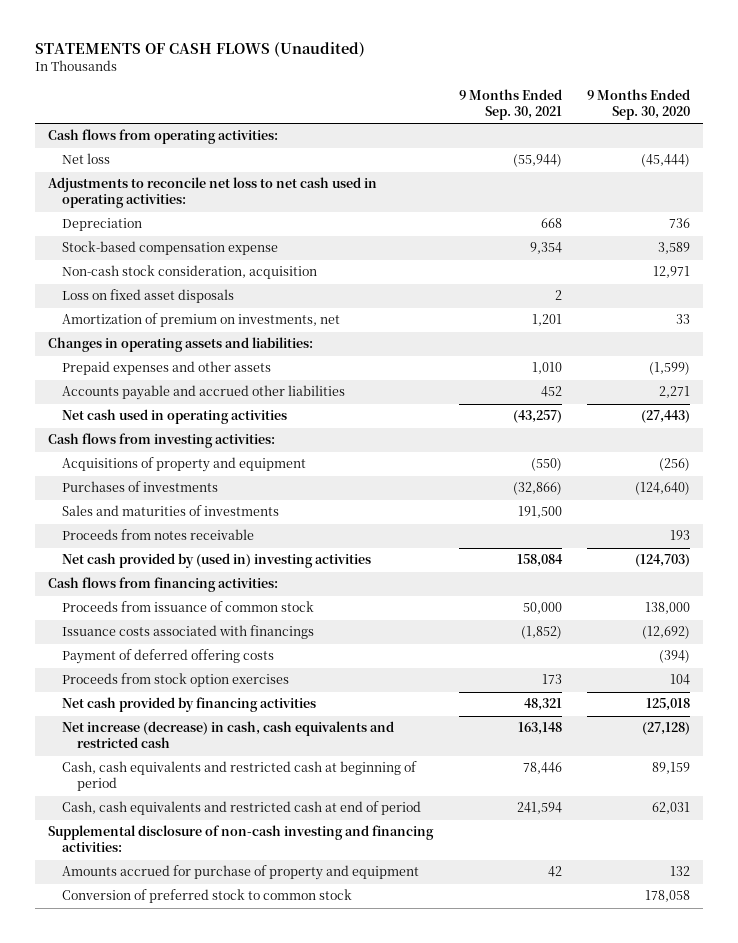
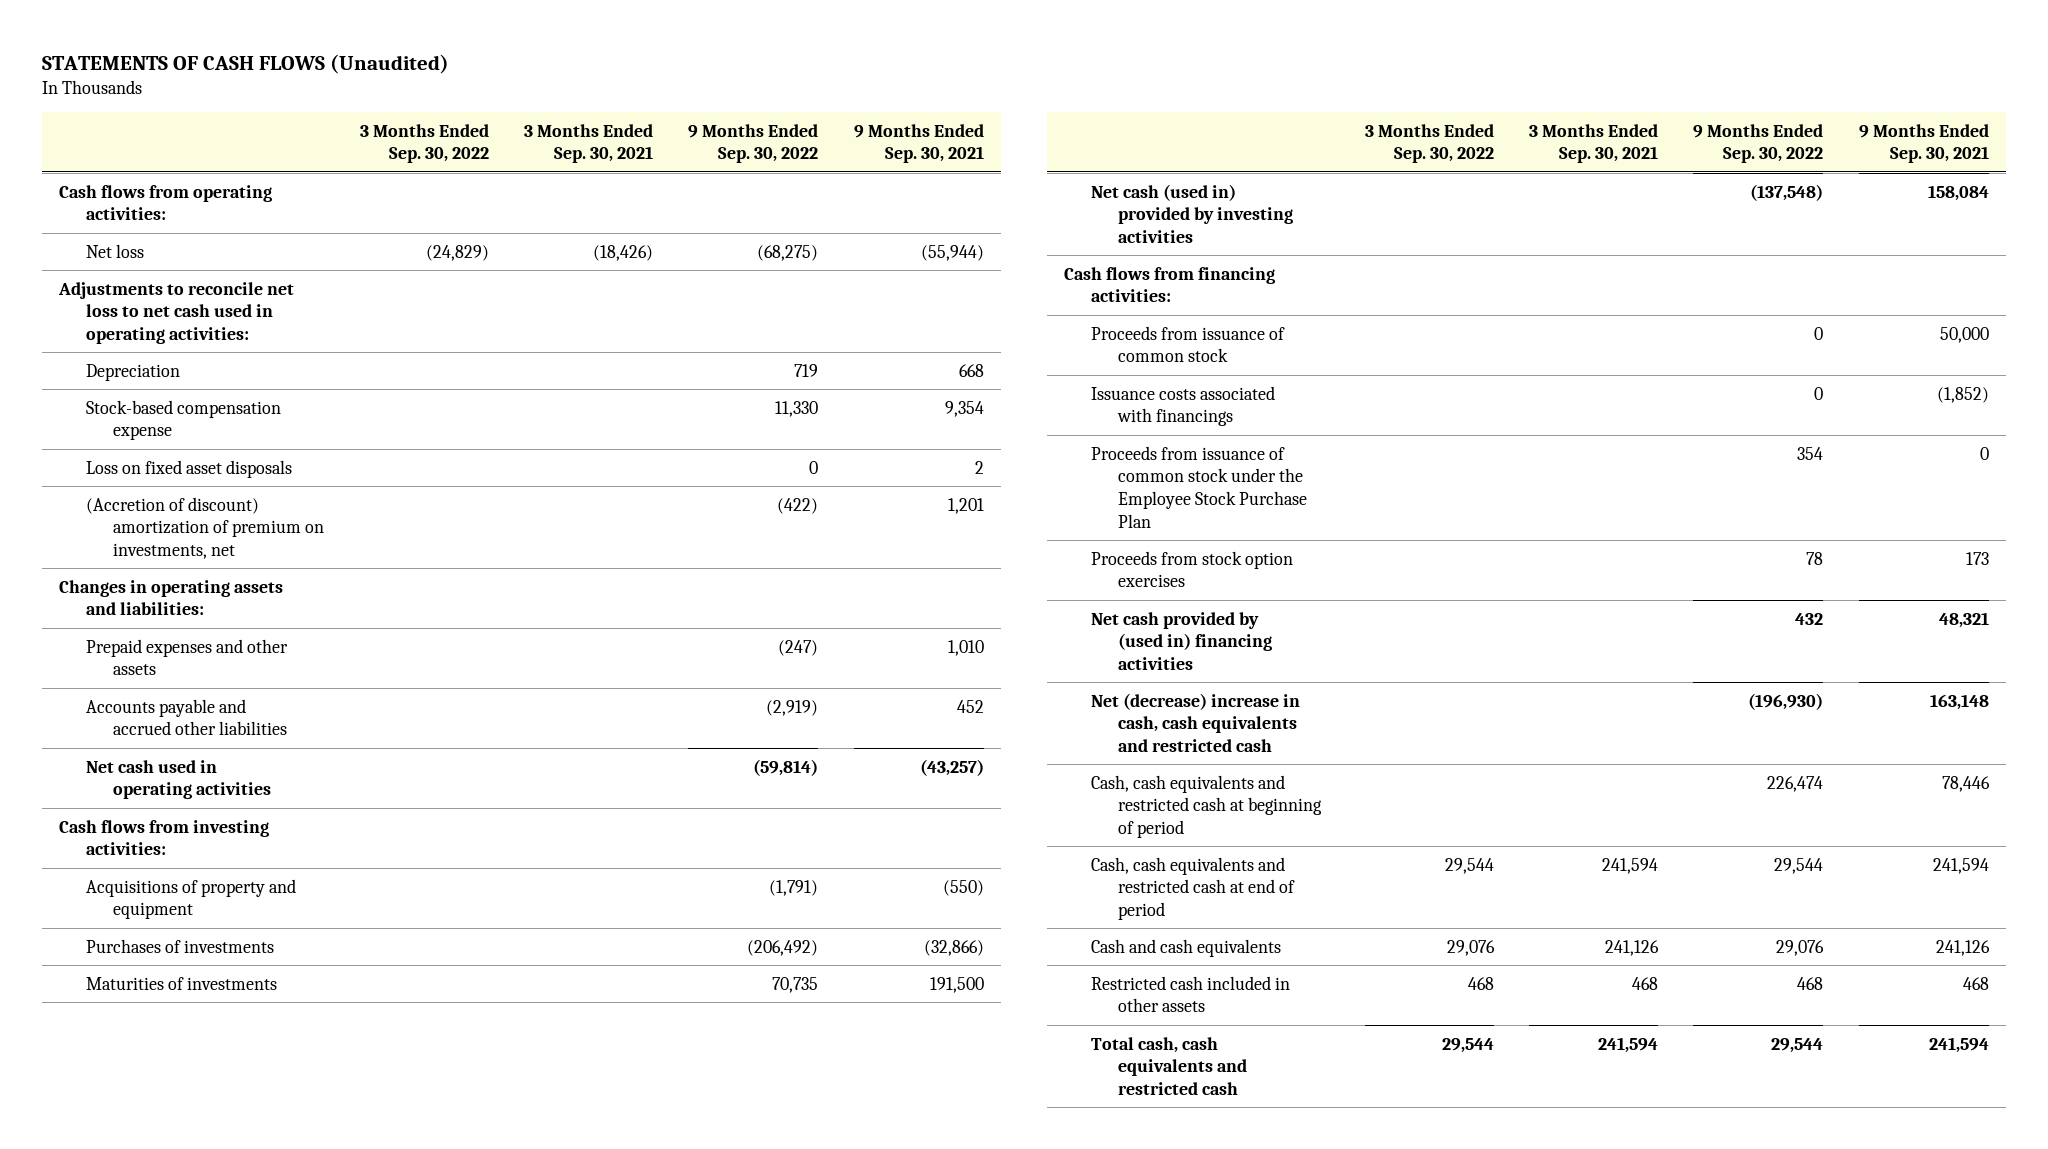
- | 9 Months Ended Sep. 30, 2021 | 9 Months Ended Sep. 30, 2020
+ | 3 Months Ended Sep. 30, 2022 | 3 Months Ended Sep. 30, 2021 | 9 Months Ended Sep. 30, 2022 | 9 Months Ended Sep. 30, 2021
- Non-cash stock consideration, acquisition | | 12,971
- Amortization of premium on investments, net | 1,201 | 33
+ (Accretion of discount) amortization of premium on investments, net | | | (422) | 1,201
- Sales and maturities of investments | 191,500 |
- Proceeds from notes receivable | | 193
- Net cash provided by (used in) investing activities | 158,084 | (124,703)
+ Maturities of investments | | | 70,735 | 191,500
+ Net cash (used in) provided by investing activities | | | (137,548) | 158,084
- Payment of deferred offering costs | | (394)
+ Proceeds from issuance of common stock under the Employee Stock Purchase Plan | | | 354 | 0
- Net cash provided by financing activities | 48,321 | 125,018
- Net increase (decrease) in cash, cash equivalents and restricted cash | 163,148 | (27,128)
+ Net cash provided by (used in) financing activities | | | 432 | 48,321
+ Net (decrease) increase in cash, cash equivalents and restricted cash | | | (196,930) | 163,148
- Supplemental disclosure of non-cash investing and financing activities:
- Amounts accrued for purchase of property and equipment | 42 | 132
- Conversion of preferred stock to common stock | | 178,058
+ Cash and cash equivalents | 29,076 | 241,126 | 29,076 | 241,126
+ Restricted cash included in other assets | 468 | 468 | 468 | 468
+ Total cash, cash equivalents and restricted cash | 29,544 | 241,594 | 29,544 | 241,594

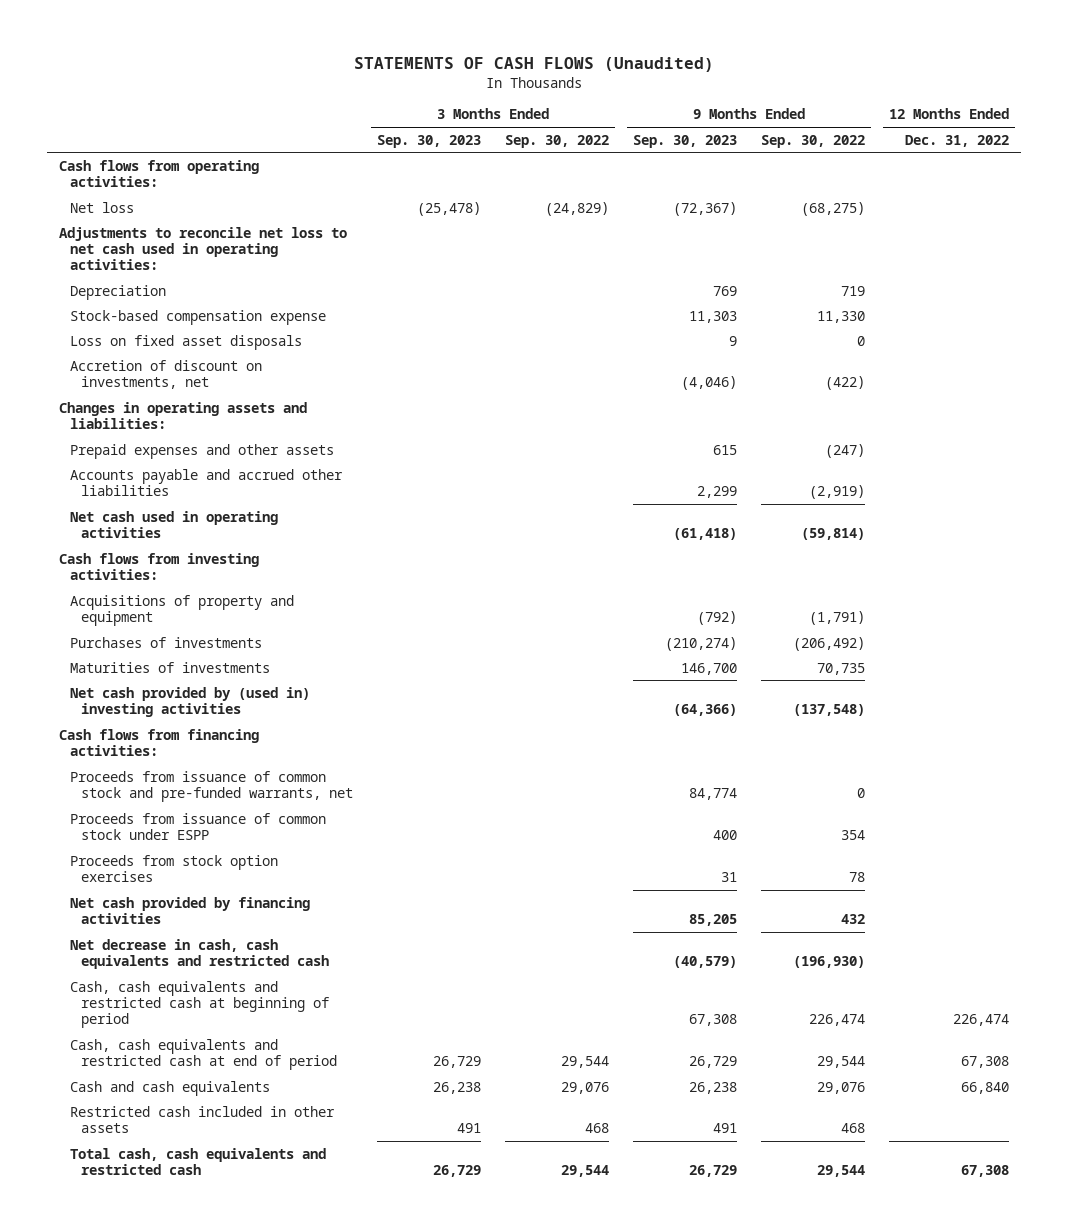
- | 3 Months Ended Sep. 30, 2022 | 3 Months Ended Sep. 30, 2021 | 9 Months Ended Sep. 30, 2022 | 9 Months Ended Sep. 30, 2021
+ | 3 Months Ended Sep. 30, 2023 | 3 Months Ended Sep. 30, 2022 | 9 Months Ended Sep. 30, 2023 | 9 Months Ended Sep. 30, 2022 | 12 Months Ended Dec. 31, 2022
- (Accretion of discount) amortization of premium on investments, net | | | (422) | 1,201
+ Accretion of discount on investments, net | | | (4,046) | (422) |
- Net cash (used in) provided by investing activities | | | (137,548) | 158,084
+ Net cash provided by (used in) investing activities | | | (64,366) | (137,548) |
- Proceeds from issuance of common stock | | | 0 | 50,000
- Issuance costs associated with financings | | | 0 | (1,852)
- Proceeds from issuance of common stock under the Employee Stock Purchase Plan | | | 354 | 0
+ Proceeds from issuance of common stock and pre-funded warrants, net | | | 84,774 | 0 |
+ Proceeds from issuance of common stock under ESPP | | | 400 | 354 |
- Net cash provided by (used in) financing activities | | | 432 | 48,321
- Net (decrease) increase in cash, cash equivalents and restricted cash | | | (196,930) | 163,148
+ Net cash provided by financing activities | | | 85,205 | 432 |
+ Net decrease in cash, cash equivalents and restricted cash | | | (40,579) | (196,930) |

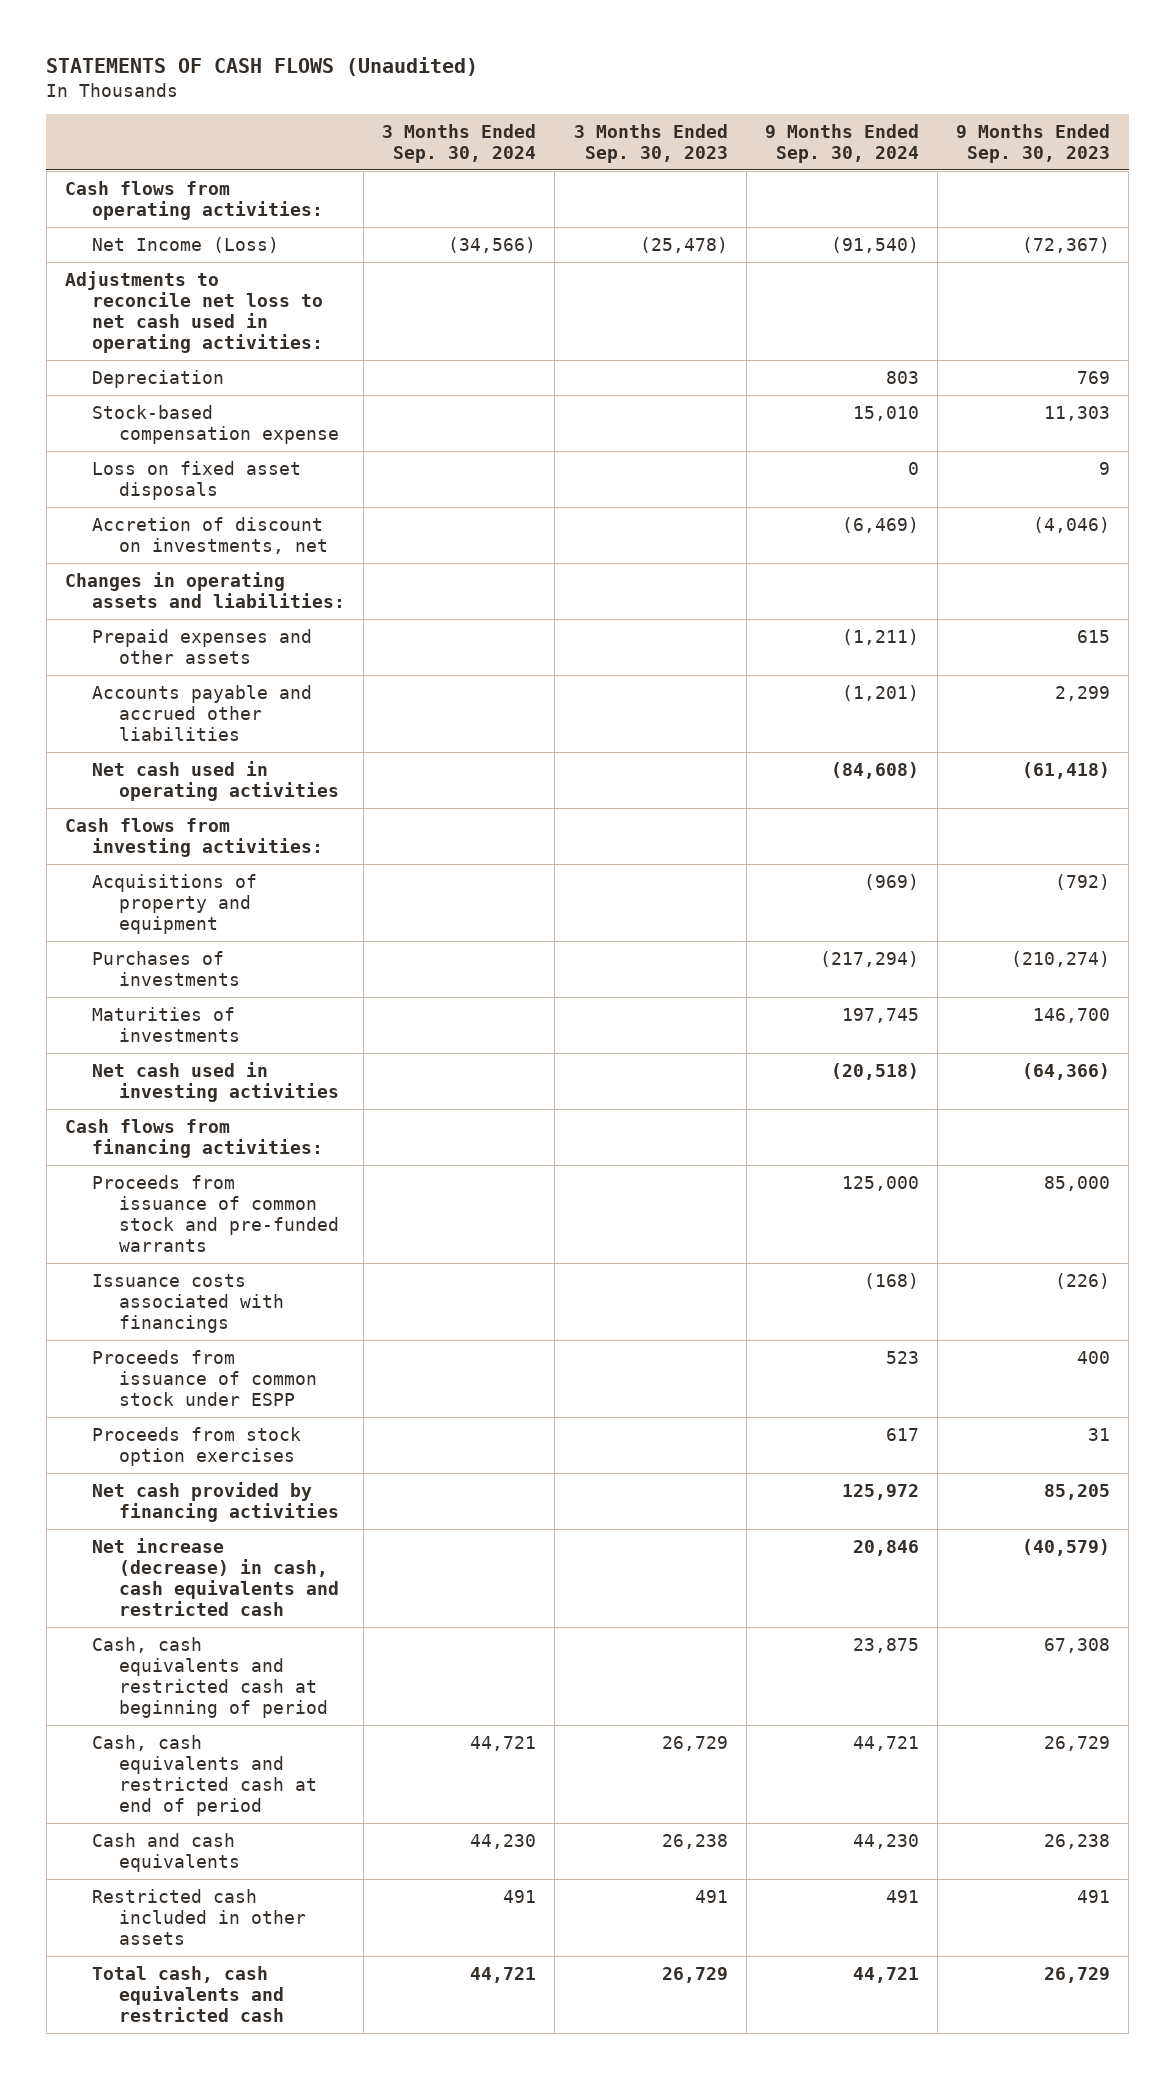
- | 3 Months Ended Sep. 30, 2023 | 3 Months Ended Sep. 30, 2022 | 9 Months Ended Sep. 30, 2023 | 9 Months Ended Sep. 30, 2022 | 12 Months Ended Dec. 31, 2022
+ | 3 Months Ended Sep. 30, 2024 | 3 Months Ended Sep. 30, 2023 | 9 Months Ended Sep. 30, 2024 | 9 Months Ended Sep. 30, 2023
- Net loss | (25,478) | (24,829) | (72,367) | (68,275) |
+ Net Income (Loss) | (34,566) | (25,478) | (91,540) | (72,367)
- Net cash provided by (used in) investing activities | | | (64,366) | (137,548) |
+ Net cash used in investing activities | | | (20,518) | (64,366)
- Proceeds from issuance of common stock and pre-funded warrants, net | | | 84,774 | 0 |
+ Proceeds from issuance of common stock and pre-funded warrants | | | 125,000 | 85,000
+ Issuance costs associated with financings | | | (168) | (226)
- Net decrease in cash, cash equivalents and restricted cash | | | (40,579) | (196,930) |
+ Net increase (decrease) in cash, cash equivalents and restricted cash | | | 20,846 | (40,579)

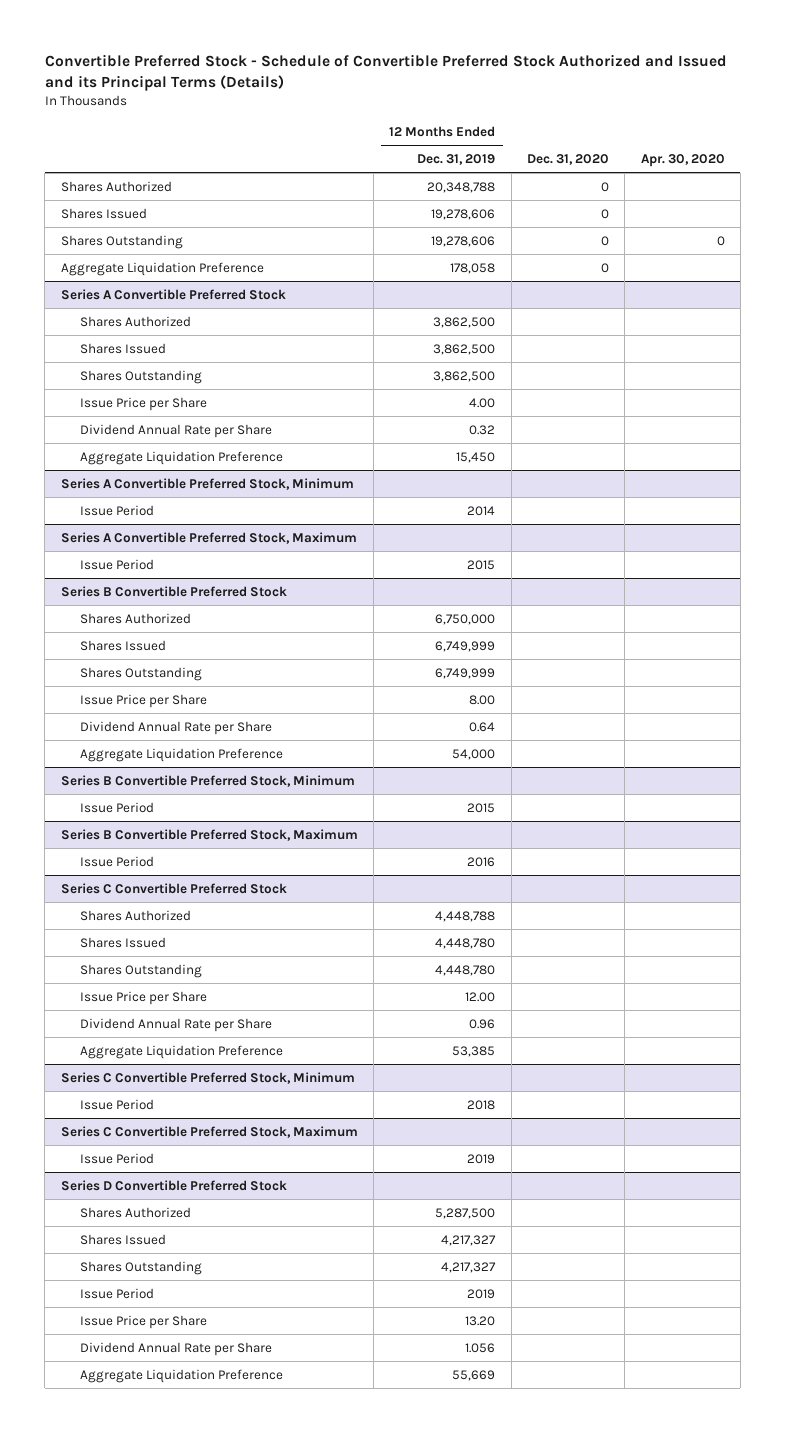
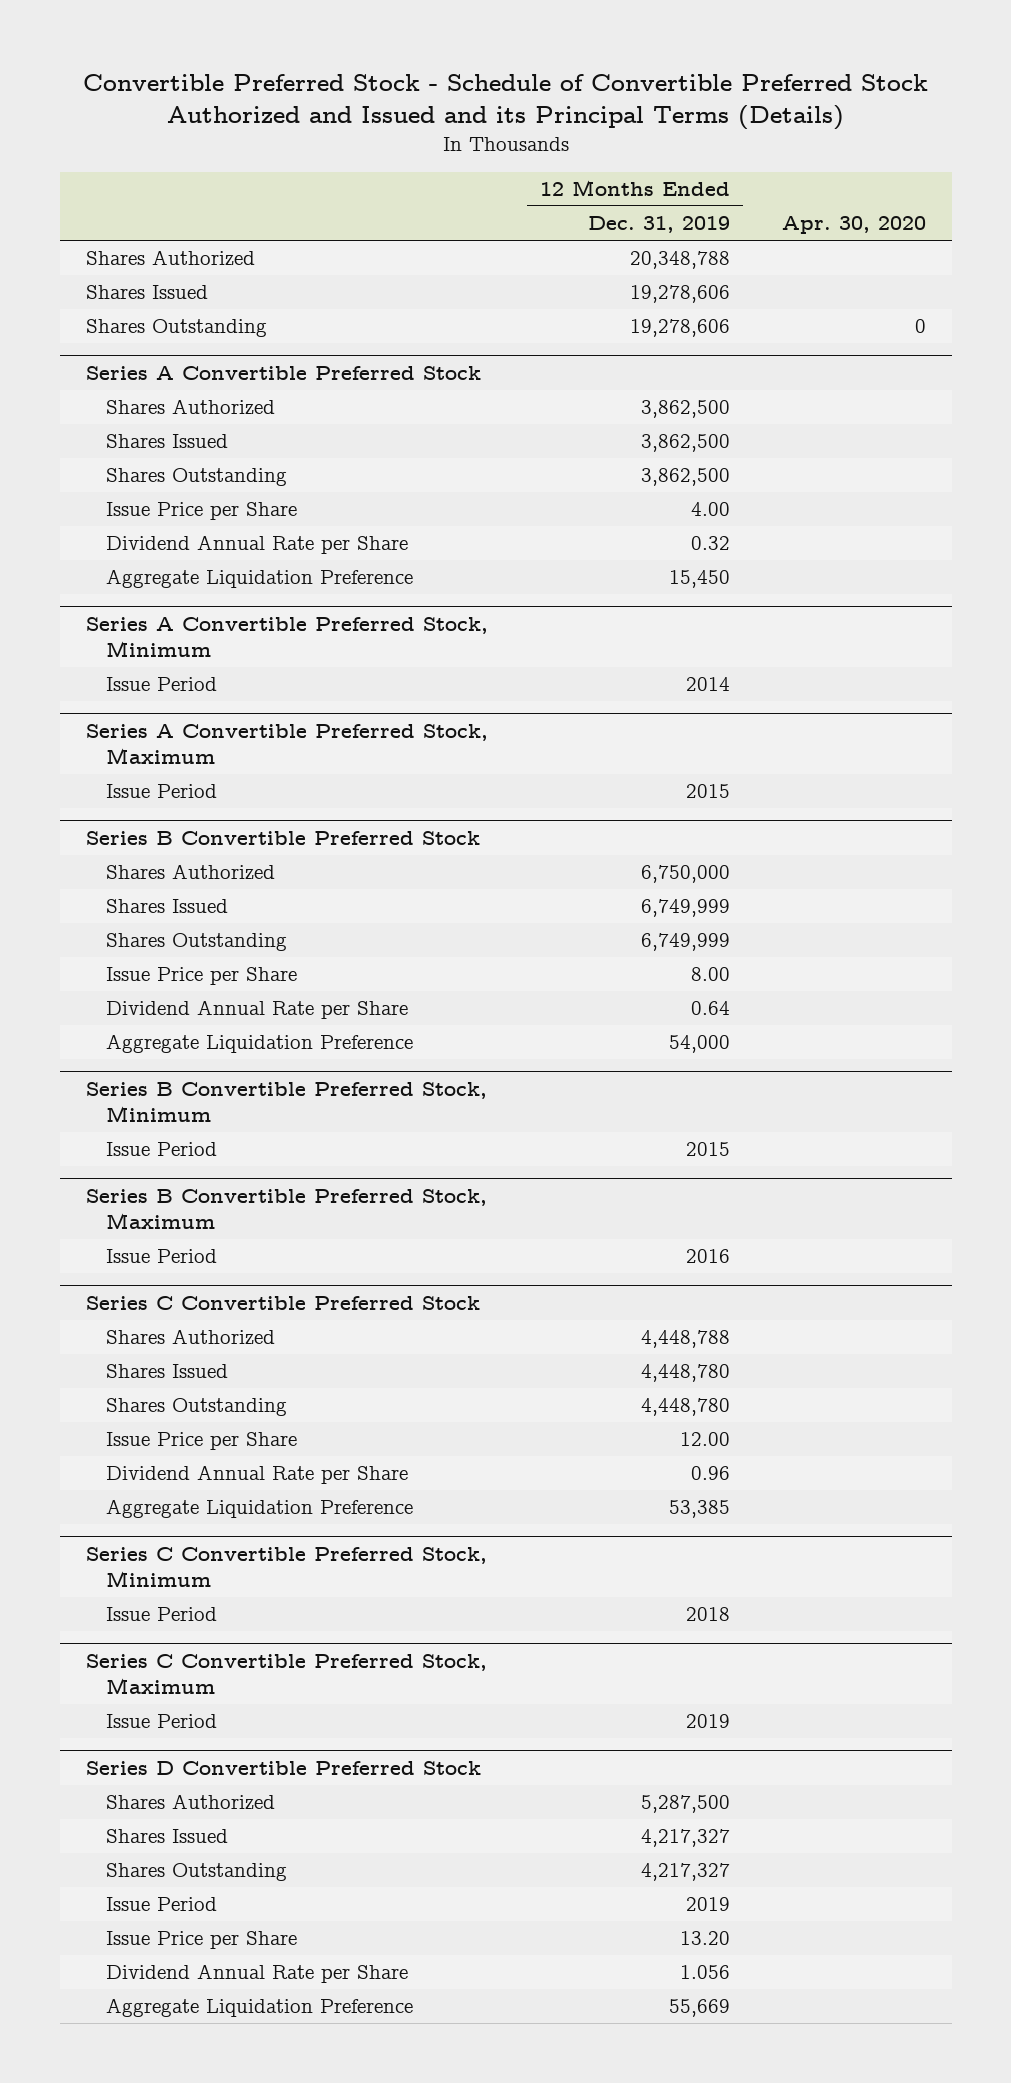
- | 12 Months Ended Dec. 31, 2019 | Dec. 31, 2020 | Apr. 30, 2020
+ | 12 Months Ended Dec. 31, 2019 | Apr. 30, 2020
- Aggregate Liquidation Preference | 178,058 | 0 |

